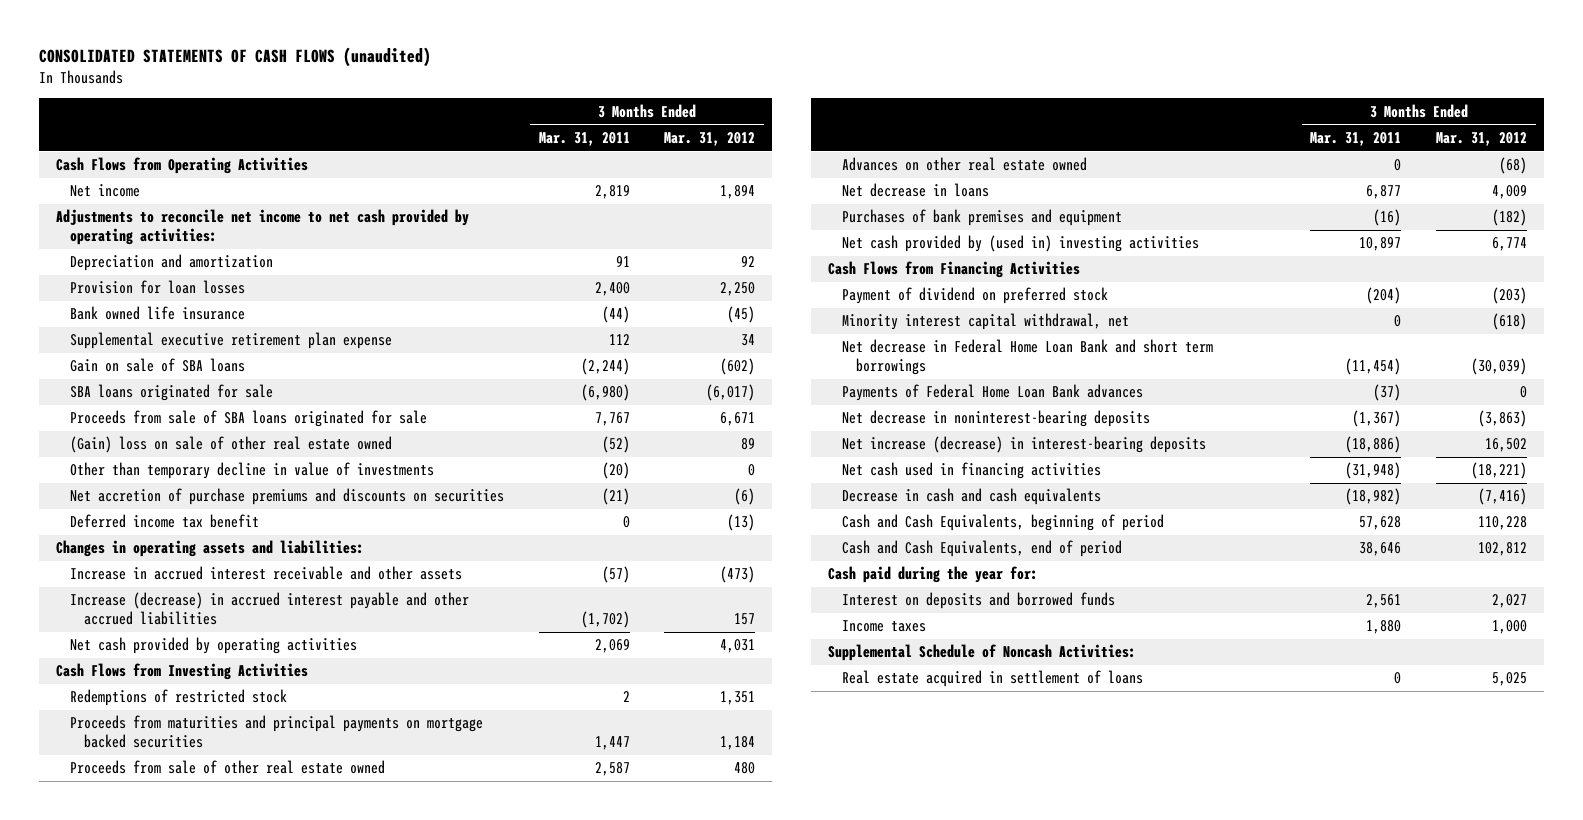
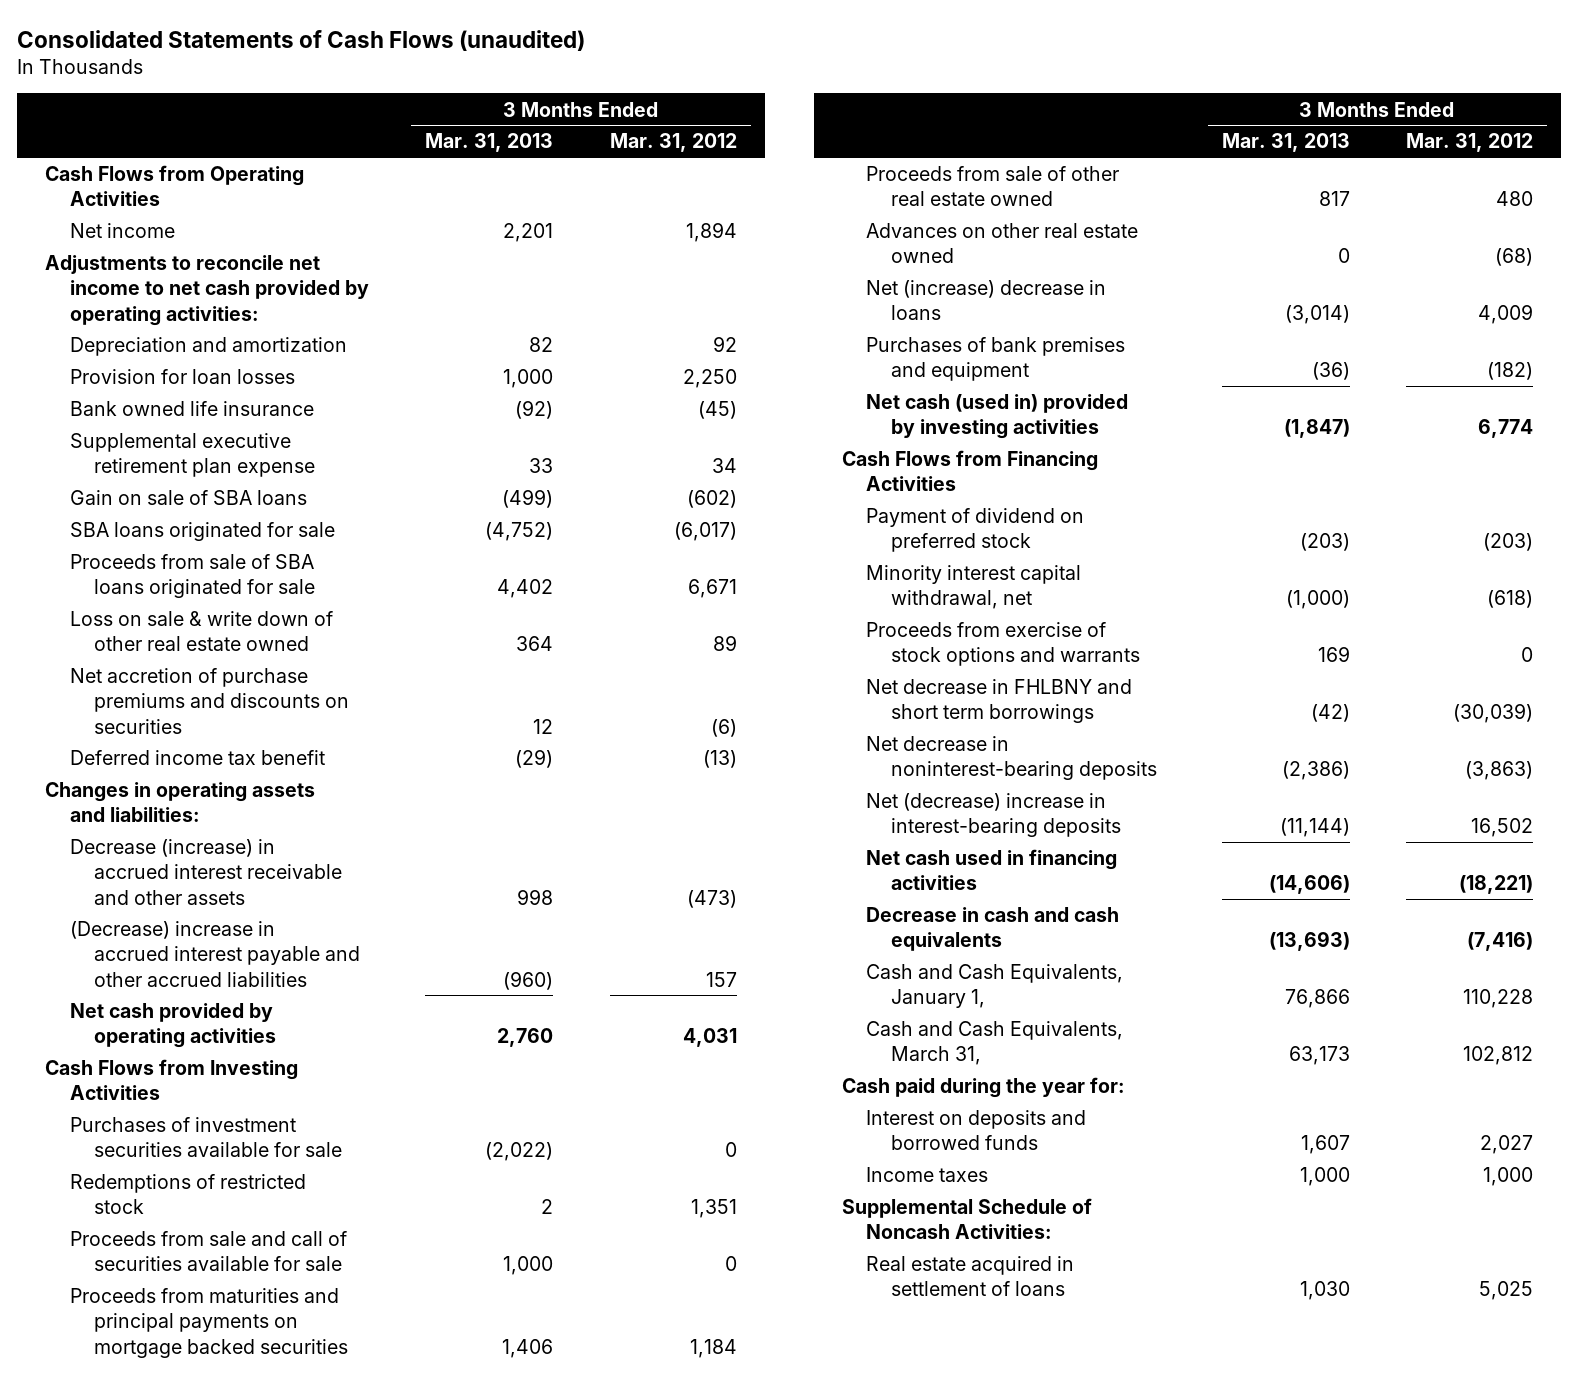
- CONSOLIDATED STATEMENTS OF CASH FLOWS (unaudited)
+ Consolidated Statements of Cash Flows (unaudited)
- | 3 Months Ended Mar. 31, 2011 | 3 Months Ended Mar. 31, 2012
+ | 3 Months Ended Mar. 31, 2013 | 3 Months Ended Mar. 31, 2012
- (Gain) loss on sale of other real estate owned | (52) | 89
- Other than temporary decline in value of investments | (20) | 0
+ Loss on sale & write down of other real estate owned | 364 | 89
- Increase in accrued interest receivable and other assets | (57) | (473)
- Increase (decrease) in accrued interest payable and other accrued liabilities | (1,702) | 157
+ Decrease (increase) in accrued interest receivable and other assets | 998 | (473)
+ (Decrease) increase in accrued interest payable and other accrued liabilities | (960) | 157
+ Purchases of investment securities available for sale | (2,022) | 0
+ Proceeds from sale and call of securities available for sale | 1,000 | 0
- Net decrease in loans | 6,877 | 4,009
+ Net (increase) decrease in loans | (3,014) | 4,009
- Net cash provided by (used in) investing activities | 10,897 | 6,774
+ Net cash (used in) provided by investing activities | (1,847) | 6,774
- Net decrease in Federal Home Loan Bank and short term borrowings | (11,454) | (30,039)
- Payments of Federal Home Loan Bank advances | (37) | 0
+ Proceeds from exercise of stock options and warrants | 169 | 0
+ Net decrease in FHLBNY and short term borrowings | (42) | (30,039)
- Net increase (decrease) in interest-bearing deposits | (18,886) | 16,502
+ Net (decrease) increase in interest-bearing deposits | (11,144) | 16,502
- Cash and Cash Equivalents, beginning of period | 57,628 | 110,228
- Cash and Cash Equivalents, end of period | 38,646 | 102,812
+ Cash and Cash Equivalents, January 1, | 76,866 | 110,228
+ Cash and Cash Equivalents, March 31, | 63,173 | 102,812

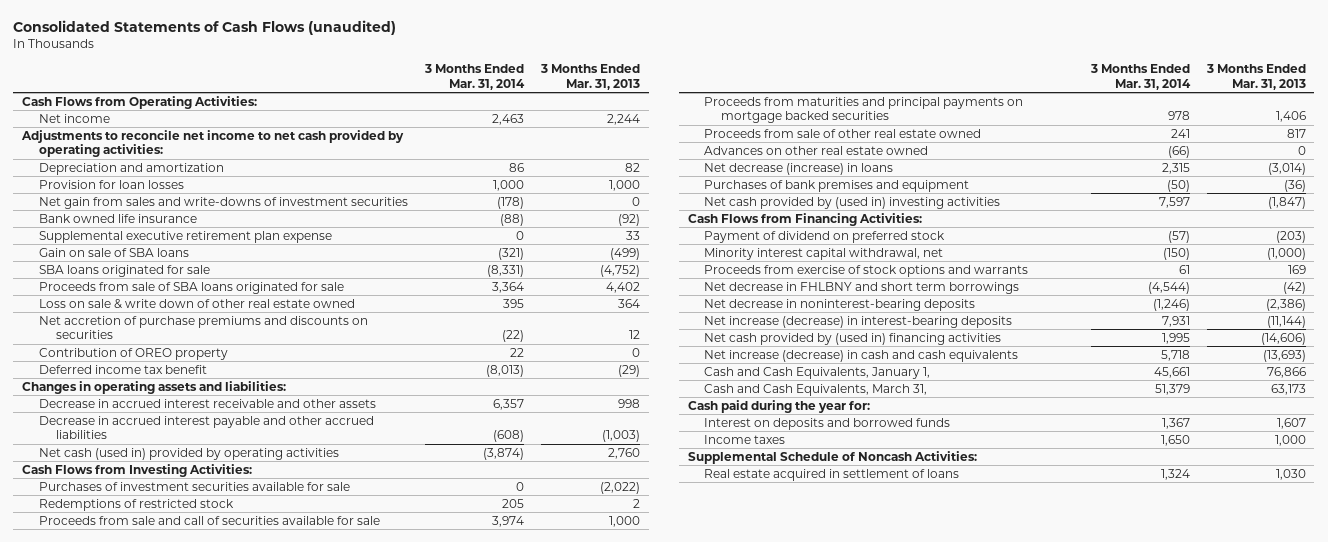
- | 3 Months Ended Mar. 31, 2013 | 3 Months Ended Mar. 31, 2012
+ | 3 Months Ended Mar. 31, 2014 | 3 Months Ended Mar. 31, 2013
- Cash Flows from Operating Activities
- Net income | 2,201 | 1,894
+ Cash Flows from Operating Activities:
+ Net income | 2,463 | 2,244
+ Net gain from sales and write-downs of investment securities | (178) | 0
+ Contribution of OREO property | 22 | 0
- Decrease (increase) in accrued interest receivable and other assets | 998 | (473)
- (Decrease) increase in accrued interest payable and other accrued liabilities | (960) | 157
- Net cash provided by operating activities | 2,760 | 4,031
- Cash Flows from Investing Activities
+ Decrease in accrued interest receivable and other assets | 6,357 | 998
+ Decrease in accrued interest payable and other accrued liabilities | (608) | (1,003)
+ Net cash (used in) provided by operating activities | (3,874) | 2,760
+ Cash Flows from Investing Activities:
- Net (increase) decrease in loans | (3,014) | 4,009
+ Net decrease (increase) in loans | 2,315 | (3,014)
- Net cash (used in) provided by investing activities | (1,847) | 6,774
- Cash Flows from Financing Activities
+ Net cash provided by (used in) investing activities | 7,597 | (1,847)
+ Cash Flows from Financing Activities:
- Net (decrease) increase in interest-bearing deposits | (11,144) | 16,502
- Net cash used in financing activities | (14,606) | (18,221)
- Decrease in cash and cash equivalents | (13,693) | (7,416)
+ Net increase (decrease) in interest-bearing deposits | 7,931 | (11,144)
+ Net cash provided by (used in) financing activities | 1,995 | (14,606)
+ Net increase (decrease) in cash and cash equivalents | 5,718 | (13,693)

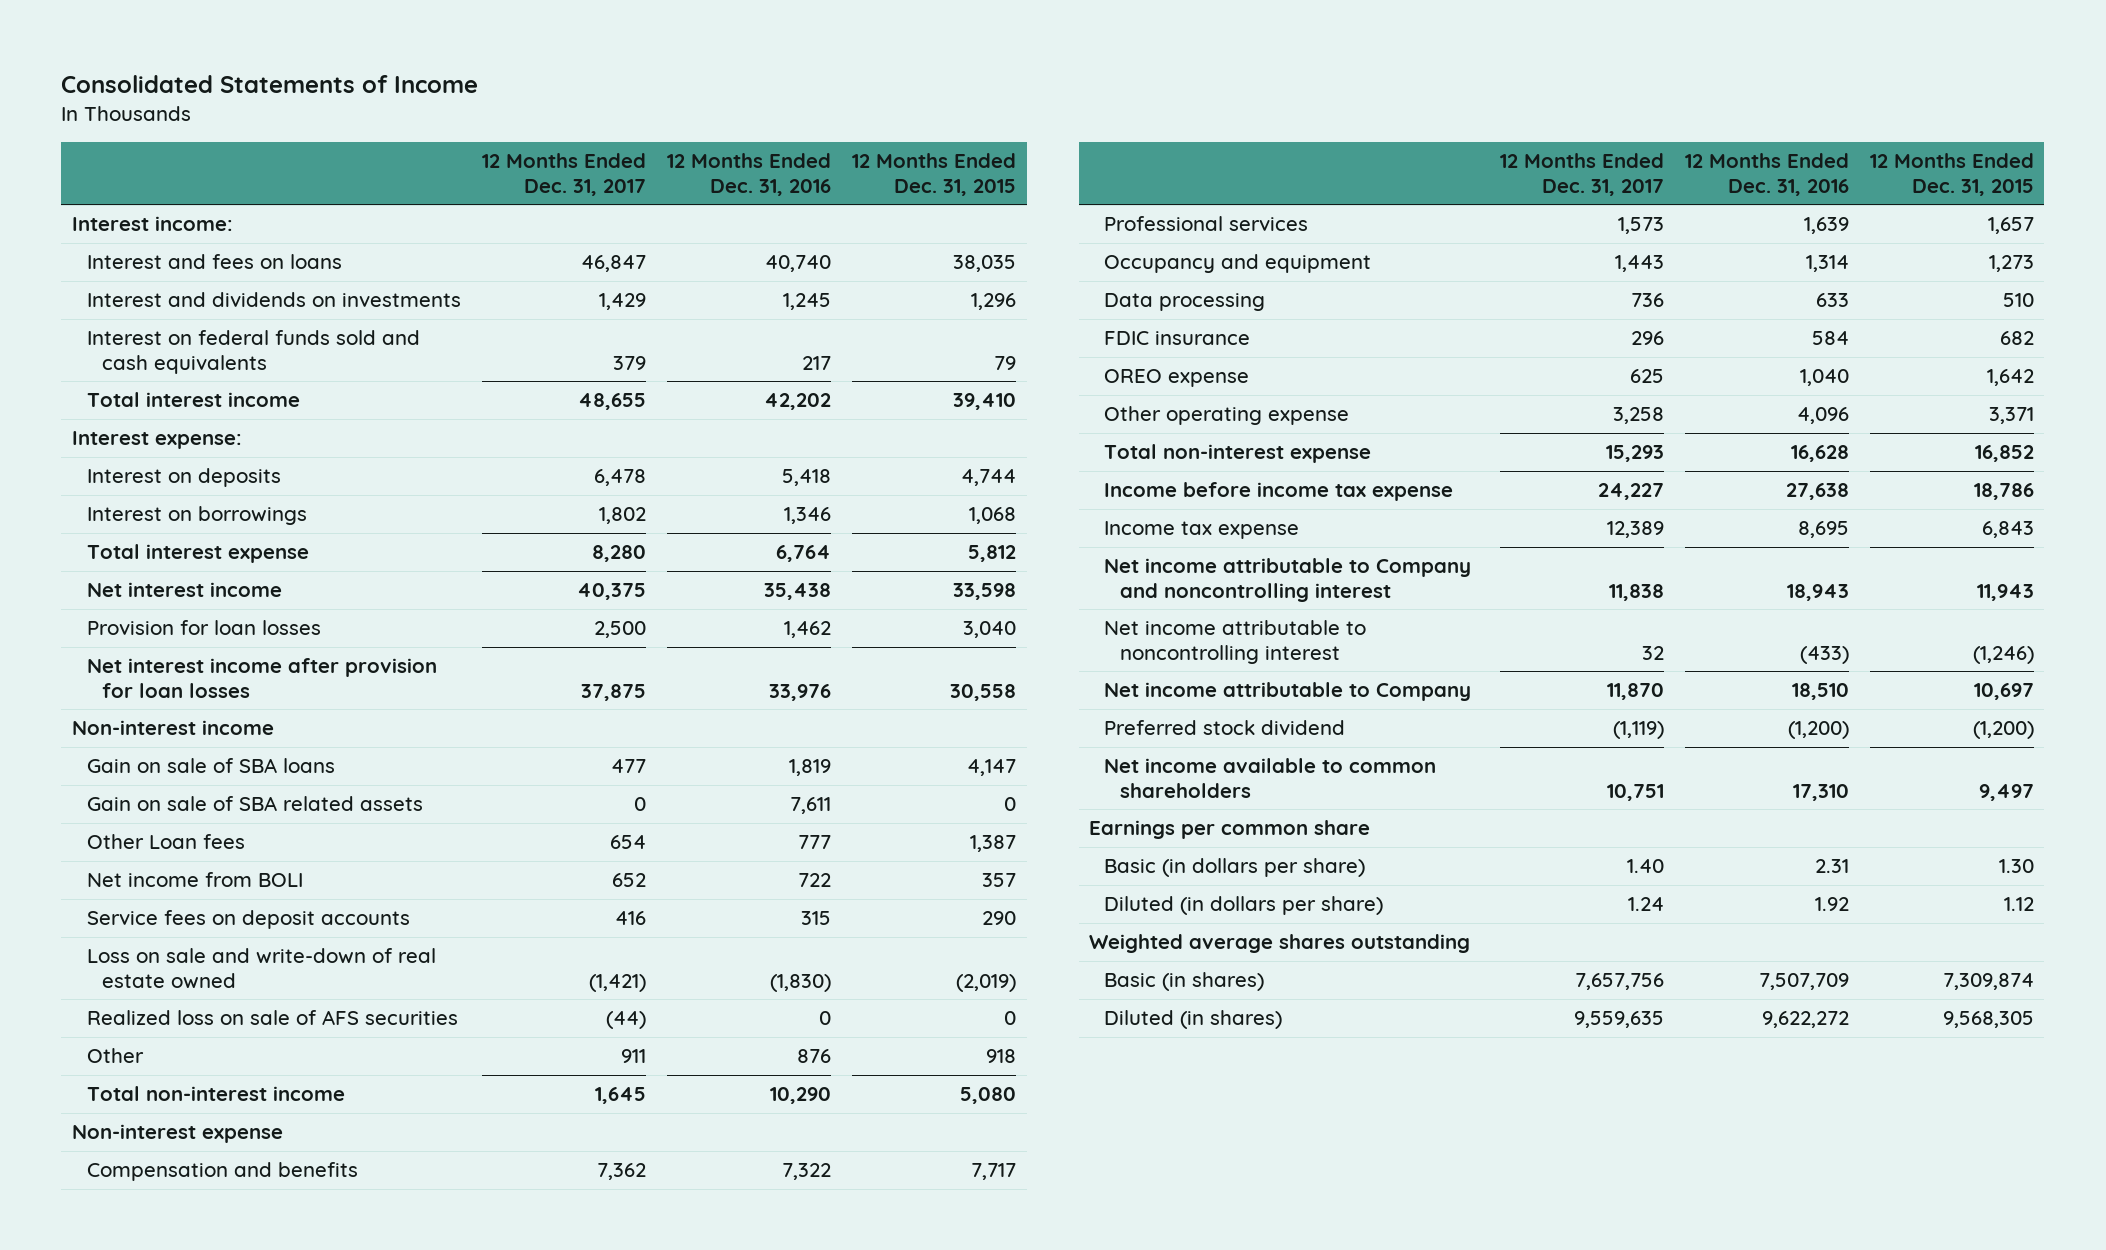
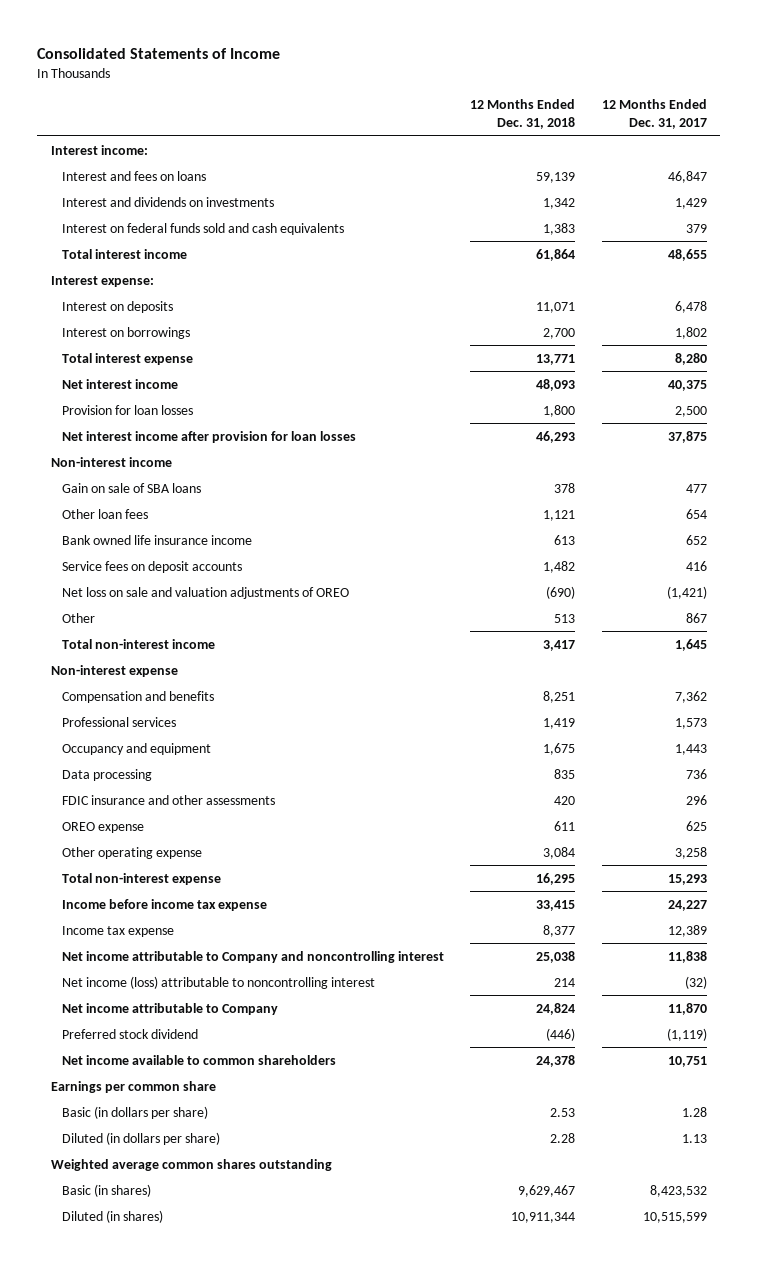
- | 12 Months Ended Dec. 31, 2017 | 12 Months Ended Dec. 31, 2016 | 12 Months Ended Dec. 31, 2015
+ | 12 Months Ended Dec. 31, 2018 | 12 Months Ended Dec. 31, 2017
- Gain on sale of SBA related assets | 0 | 7,611 | 0
- Other Loan fees | 654 | 777 | 1,387
- Net income from BOLI | 652 | 722 | 357
+ Other loan fees | 1,121 | 654
+ Bank owned life insurance income | 613 | 652
- Loss on sale and write-down of real estate owned | (1,421) | (1,830) | (2,019)
- Realized loss on sale of AFS securities | (44) | 0 | 0
- Other | 911 | 876 | 918
+ Net loss on sale and valuation adjustments of OREO | (690) | (1,421)
+ Other | 513 | 867
- FDIC insurance | 296 | 584 | 682
+ FDIC insurance and other assessments | 420 | 296
- Net income attributable to noncontrolling interest | 32 | (433) | (1,246)
+ Net income (loss) attributable to noncontrolling interest | 214 | (32)
- Basic (in dollars per share) | 1.40 | 2.31 | 1.30
- Diluted (in dollars per share) | 1.24 | 1.92 | 1.12
- Weighted average shares outstanding
- Basic (in shares) | 7,657,756 | 7,507,709 | 7,309,874
- Diluted (in shares) | 9,559,635 | 9,622,272 | 9,568,305
+ Basic (in dollars per share) | 2.53 | 1.28
+ Diluted (in dollars per share) | 2.28 | 1.13
+ Weighted average common shares outstanding
+ Basic (in shares) | 9,629,467 | 8,423,532
+ Diluted (in shares) | 10,911,344 | 10,515,599

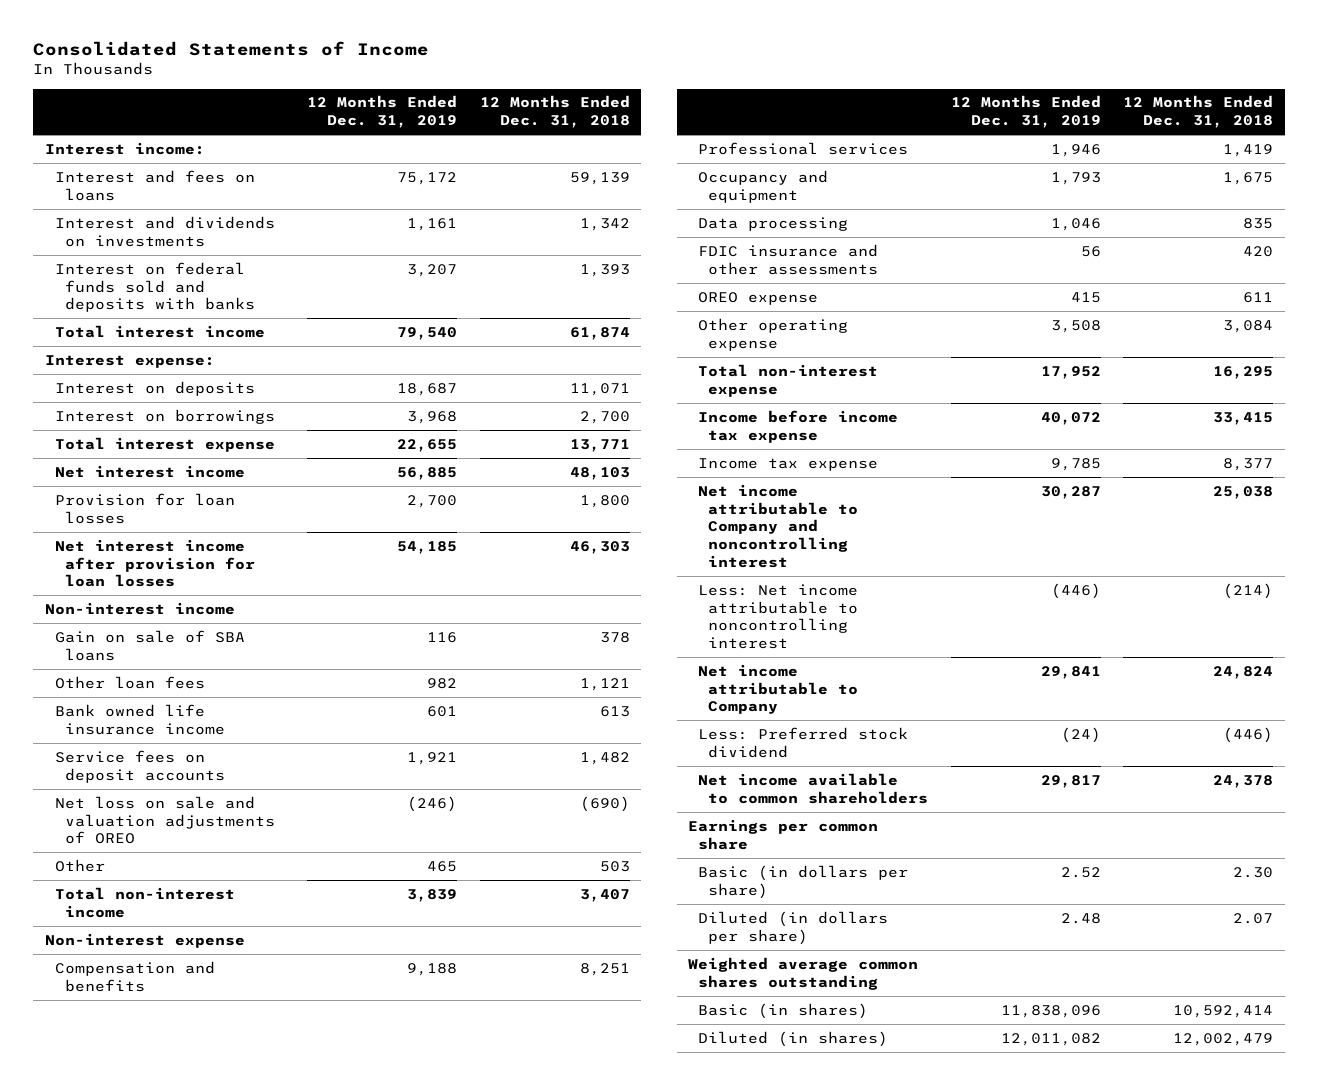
- | 12 Months Ended Dec. 31, 2018 | 12 Months Ended Dec. 31, 2017
+ | 12 Months Ended Dec. 31, 2019 | 12 Months Ended Dec. 31, 2018
- Interest on federal funds sold and cash equivalents | 1,383 | 379
- Total interest income | 61,864 | 48,655
+ Interest on federal funds sold and deposits with banks | 3,207 | 1,393
+ Total interest income | 79,540 | 61,874
- Net interest income | 48,093 | 40,375
+ Net interest income | 56,885 | 48,103
- Net interest income after provision for loan losses | 46,293 | 37,875
+ Net interest income after provision for loan losses | 54,185 | 46,303
- Other | 513 | 867
- Total non-interest income | 3,417 | 1,645
+ Other | 465 | 503
+ Total non-interest income | 3,839 | 3,407
- Net income (loss) attributable to noncontrolling interest | 214 | (32)
+ Less: Net income attributable to noncontrolling interest | (446) | (214)
- Preferred stock dividend | (446) | (1,119)
+ Less: Preferred stock dividend | (24) | (446)
- Basic (in dollars per share) | 2.53 | 1.28
- Diluted (in dollars per share) | 2.28 | 1.13
+ Basic (in dollars per share) | 2.52 | 2.30
+ Diluted (in dollars per share) | 2.48 | 2.07
- Basic (in shares) | 9,629,467 | 8,423,532
- Diluted (in shares) | 10,911,344 | 10,515,599
+ Basic (in shares) | 11,838,096 | 10,592,414
+ Diluted (in shares) | 12,011,082 | 12,002,479

